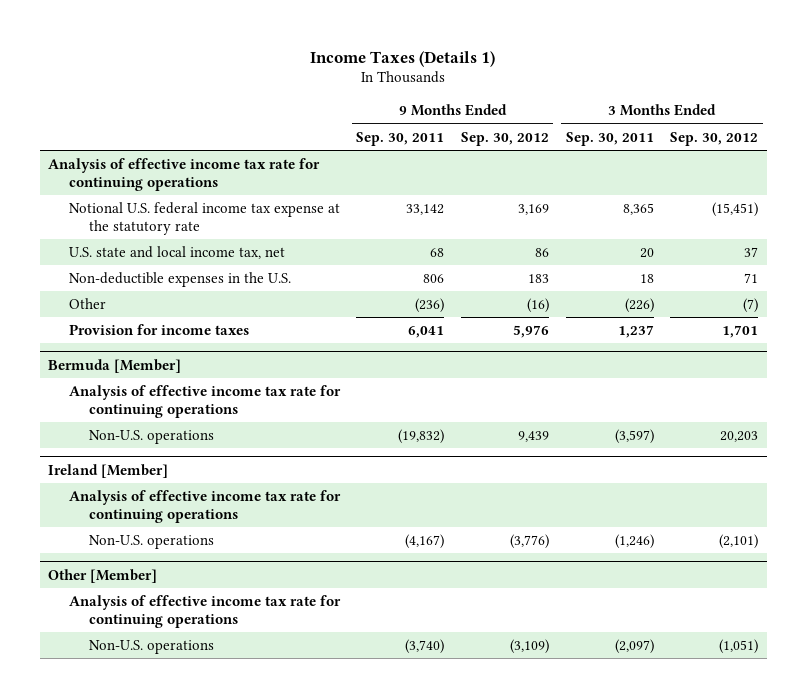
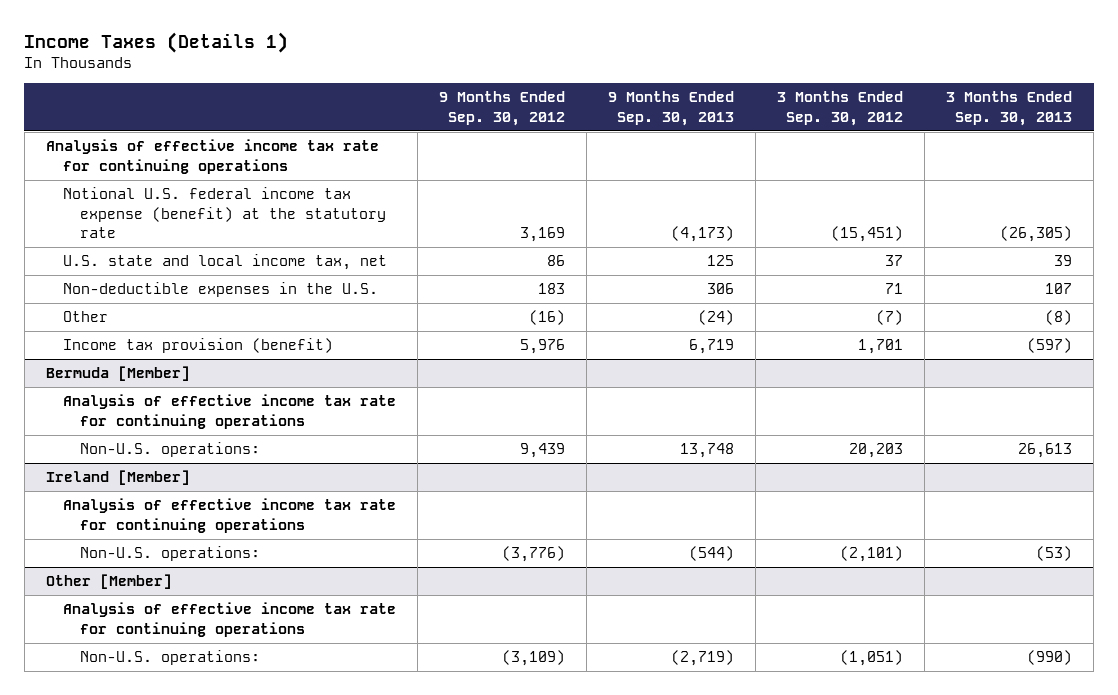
- | 9 Months Ended Sep. 30, 2011 | 9 Months Ended Sep. 30, 2012 | 3 Months Ended Sep. 30, 2011 | 3 Months Ended Sep. 30, 2012
+ | 9 Months Ended Sep. 30, 2012 | 9 Months Ended Sep. 30, 2013 | 3 Months Ended Sep. 30, 2012 | 3 Months Ended Sep. 30, 2013
- Notional U.S. federal income tax expense at the statutory rate | 33,142 | 3,169 | 8,365 | (15,451)
+ Notional U.S. federal income tax expense (benefit) at the statutory rate | 3,169 | (4,173) | (15,451) | (26,305)
- Provision for income taxes | 6,041 | 5,976 | 1,237 | 1,701
+ Income tax provision (benefit) | 5,976 | 6,719 | 1,701 | (597)
@ Bermuda [Member]
- Non-U.S. operations | (19,832) | 9,439 | (3,597) | 20,203
+ Non-U.S. operations: | 9,439 | 13,748 | 20,203 | 26,613
@ Ireland [Member]
- Non-U.S. operations | (4,167) | (3,776) | (1,246) | (2,101)
+ Non-U.S. operations: | (3,776) | (544) | (2,101) | (53)
@ Other [Member]
- Non-U.S. operations | (3,740) | (3,109) | (2,097) | (1,051)
+ Non-U.S. operations: | (3,109) | (2,719) | (1,051) | (990)

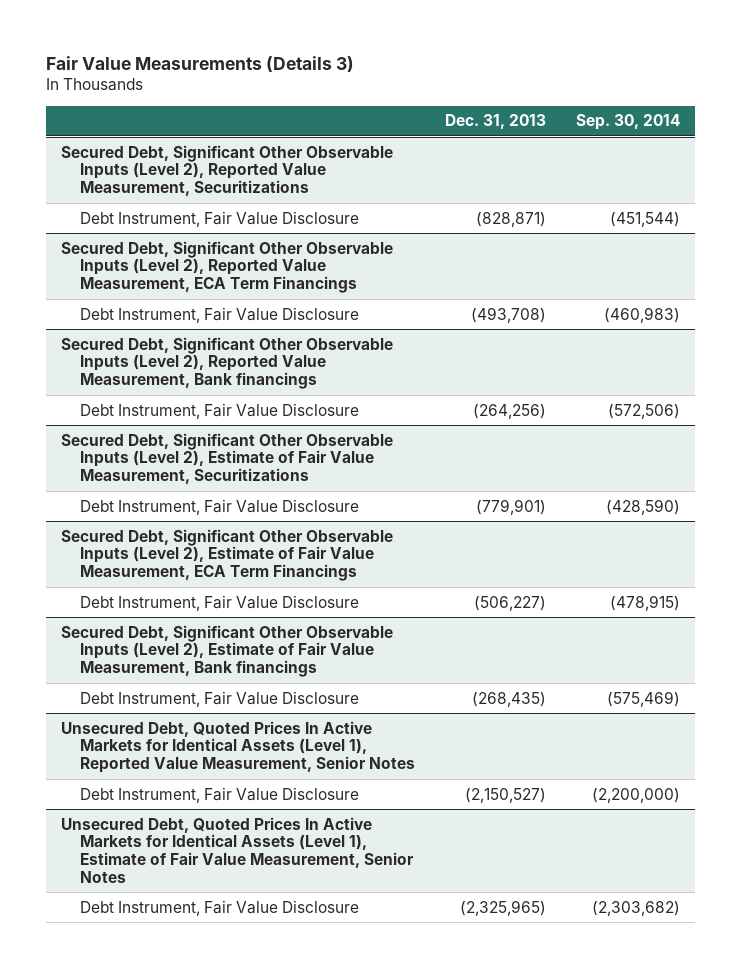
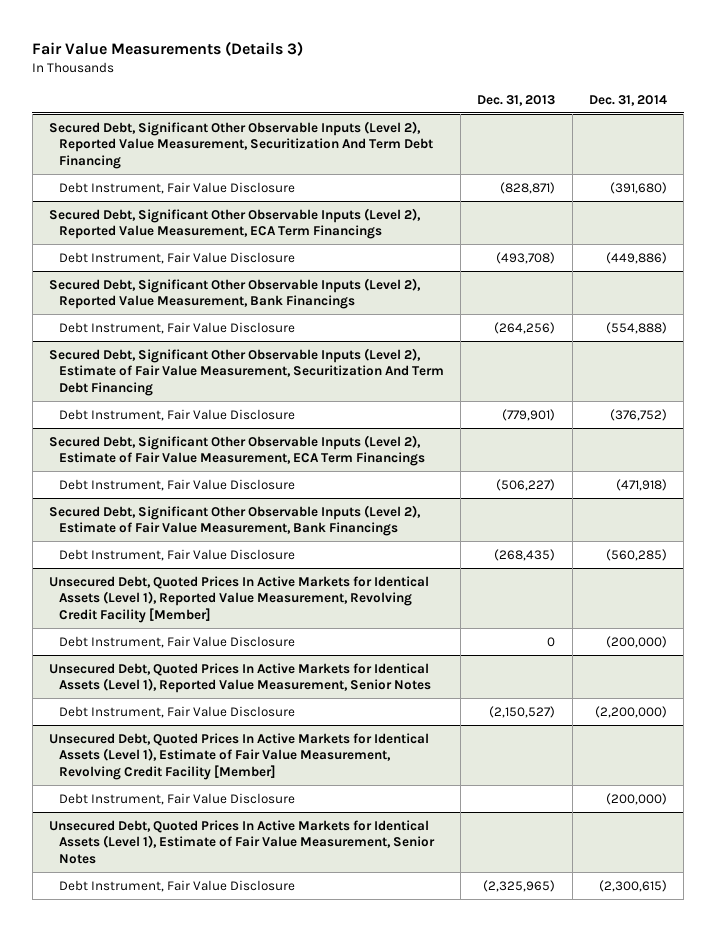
- | Dec. 31, 2013 | Sep. 30, 2014
+ | Dec. 31, 2013 | Dec. 31, 2014
- Secured Debt, Significant Other Observable Inputs (Level 2), Reported Value Measurement, Securitizations
+ Secured Debt, Significant Other Observable Inputs (Level 2), Reported Value Measurement, Securitization And Term Debt Financing
- Secured Debt, Significant Other Observable Inputs (Level 2), Reported Value Measurement, Bank financings
+ Secured Debt, Significant Other Observable Inputs (Level 2), Reported Value Measurement, Bank Financings
- Secured Debt, Significant Other Observable Inputs (Level 2), Estimate of Fair Value Measurement, Securitizations
+ Secured Debt, Significant Other Observable Inputs (Level 2), Estimate of Fair Value Measurement, Securitization And Term Debt Financing
- Secured Debt, Significant Other Observable Inputs (Level 2), Estimate of Fair Value Measurement, Bank financings
+ Secured Debt, Significant Other Observable Inputs (Level 2), Estimate of Fair Value Measurement, Bank Financings
+ Unsecured Debt, Quoted Prices In Active Markets for Identical Assets (Level 1), Reported Value Measurement, Revolving Credit Facility [Member]
+ Debt Instrument, Fair Value Disclosure | 0 | (200,000)
+ Unsecured Debt, Quoted Prices In Active Markets for Identical Assets (Level 1), Estimate of Fair Value Measurement, Revolving Credit Facility [Member]
+ Debt Instrument, Fair Value Disclosure | | (200,000)

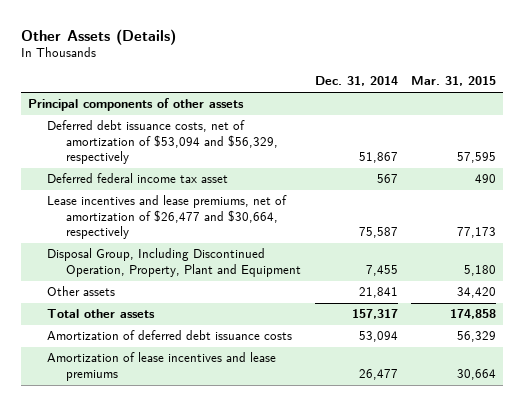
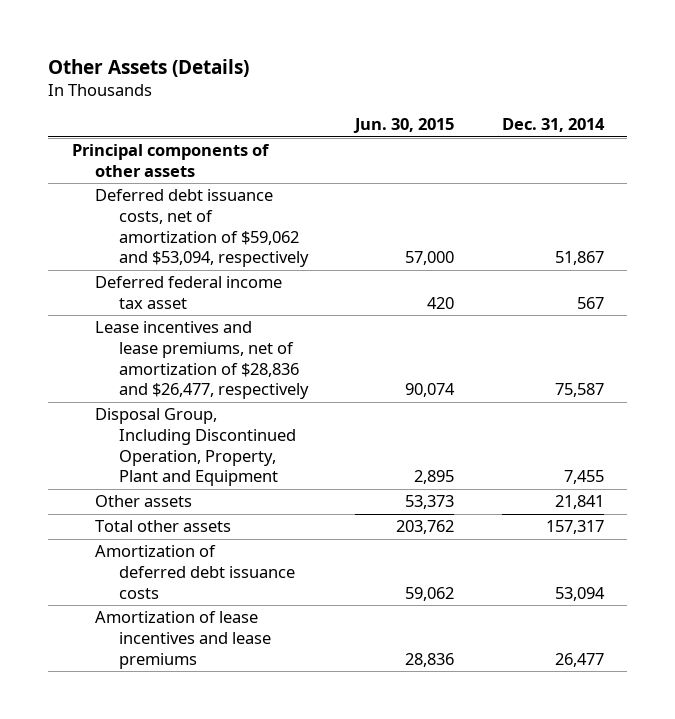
- | Dec. 31, 2014 | Mar. 31, 2015
+ | Jun. 30, 2015 | Dec. 31, 2014
- Deferred debt issuance costs, net of amortization of $53,094 and $56,329, respectively | 51,867 | 57,595
+ Deferred debt issuance costs, net of amortization of $59,062 and $53,094, respectively | 57,000 | 51,867
- Lease incentives and lease premiums, net of amortization of $26,477 and $30,664, respectively | 75,587 | 77,173
+ Lease incentives and lease premiums, net of amortization of $28,836 and $26,477, respectively | 90,074 | 75,587

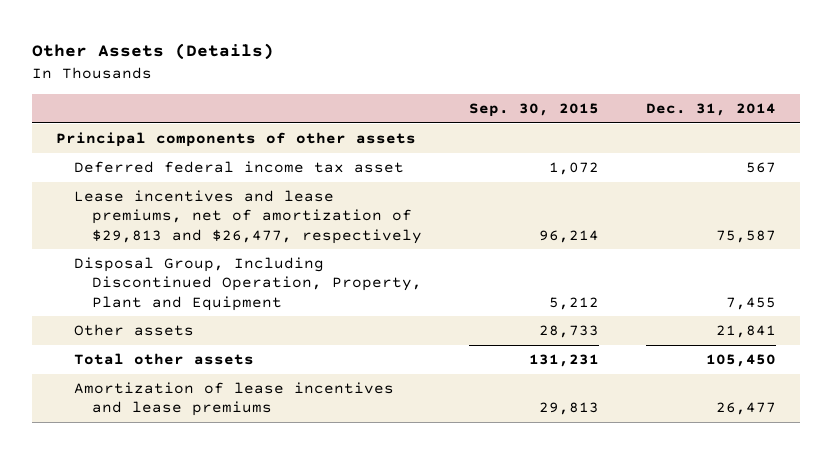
- | Jun. 30, 2015 | Dec. 31, 2014
+ | Sep. 30, 2015 | Dec. 31, 2014
- Deferred debt issuance costs, net of amortization of $59,062 and $53,094, respectively | 57,000 | 51,867
- Lease incentives and lease premiums, net of amortization of $28,836 and $26,477, respectively | 90,074 | 75,587
+ Lease incentives and lease premiums, net of amortization of $29,813 and $26,477, respectively | 96,214 | 75,587
- Total other assets | 203,762 | 157,317
- Amortization of deferred debt issuance costs | 59,062 | 53,094
+ Total other assets | 131,231 | 105,450

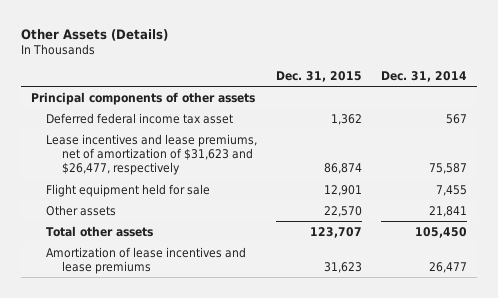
- | Sep. 30, 2015 | Dec. 31, 2014
+ | Dec. 31, 2015 | Dec. 31, 2014
- Lease incentives and lease premiums, net of amortization of $29,813 and $26,477, respectively | 96,214 | 75,587
- Disposal Group, Including Discontinued Operation, Property, Plant and Equipment | 5,212 | 7,455
+ Lease incentives and lease premiums, net of amortization of $31,623 and $26,477, respectively | 86,874 | 75,587
+ Flight equipment held for sale | 12,901 | 7,455

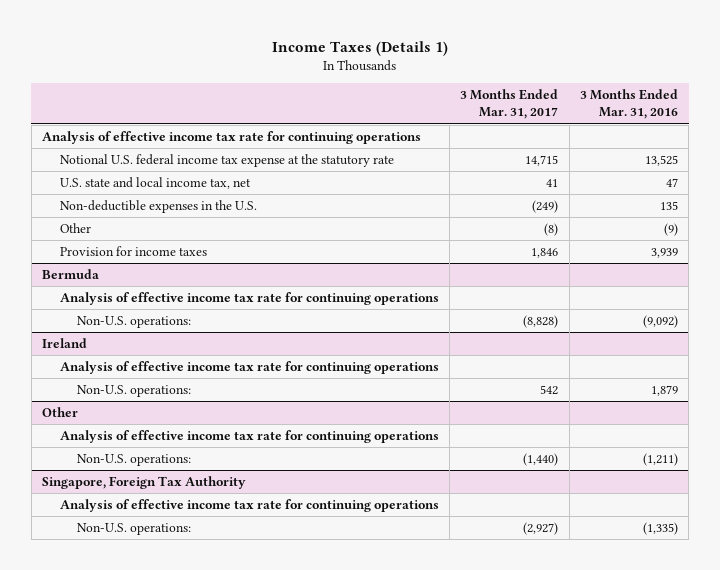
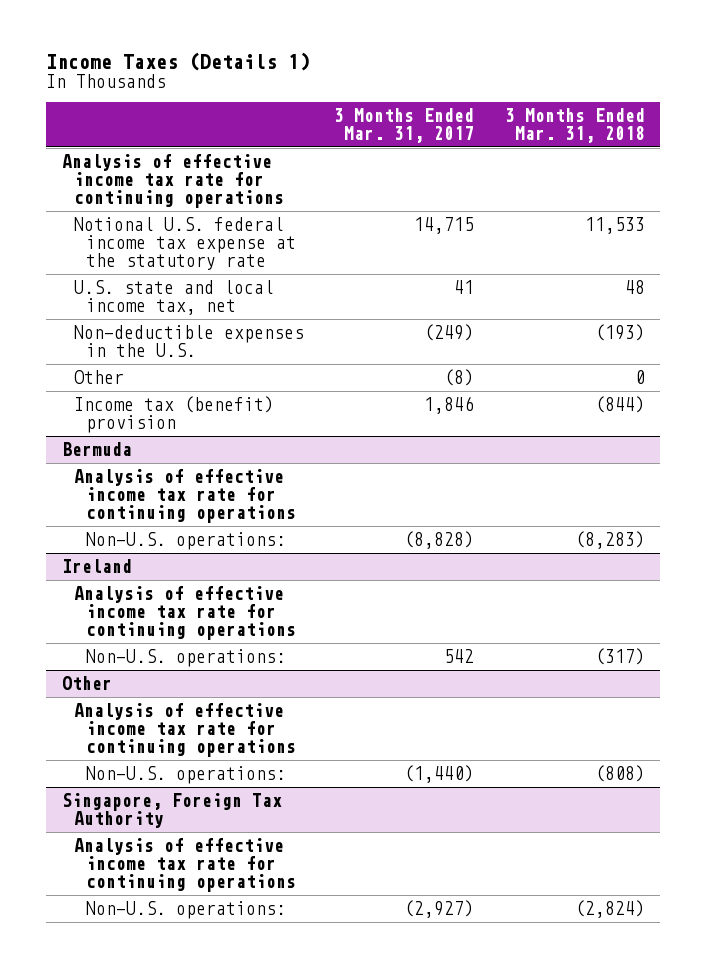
- | 3 Months Ended Mar. 31, 2017 | 3 Months Ended Mar. 31, 2016
+ | 3 Months Ended Mar. 31, 2017 | 3 Months Ended Mar. 31, 2018
- Provision for income taxes | 1,846 | 3,939
+ Income tax (benefit) provision | 1,846 | (844)

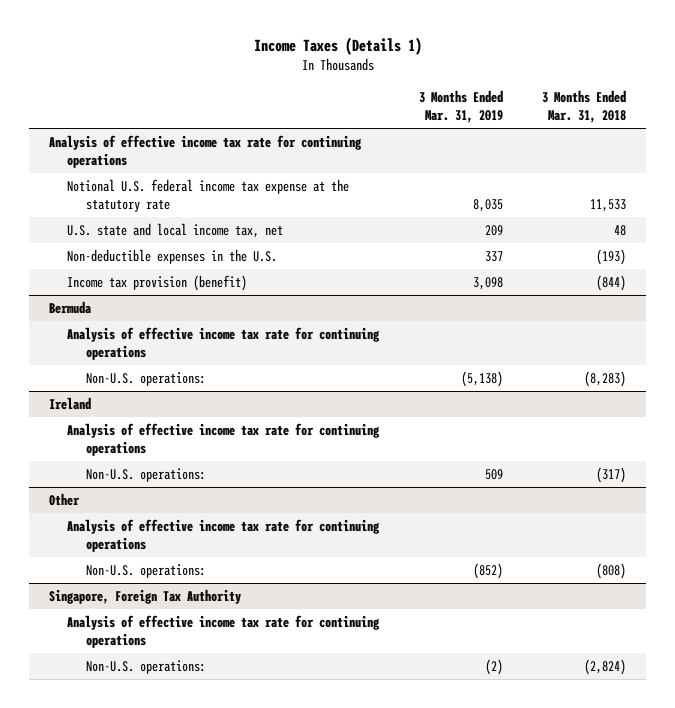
- | 3 Months Ended Mar. 31, 2017 | 3 Months Ended Mar. 31, 2018
+ | 3 Months Ended Mar. 31, 2019 | 3 Months Ended Mar. 31, 2018
- Other | (8) | 0
- Income tax (benefit) provision | 1,846 | (844)
+ Income tax provision (benefit) | 3,098 | (844)

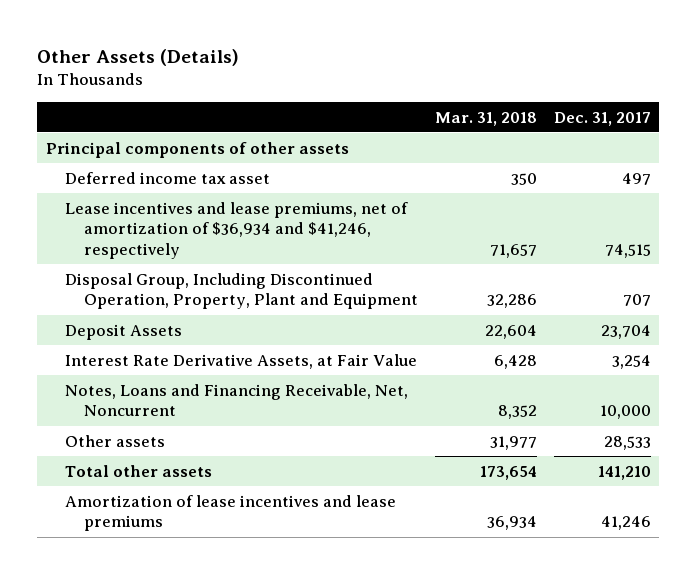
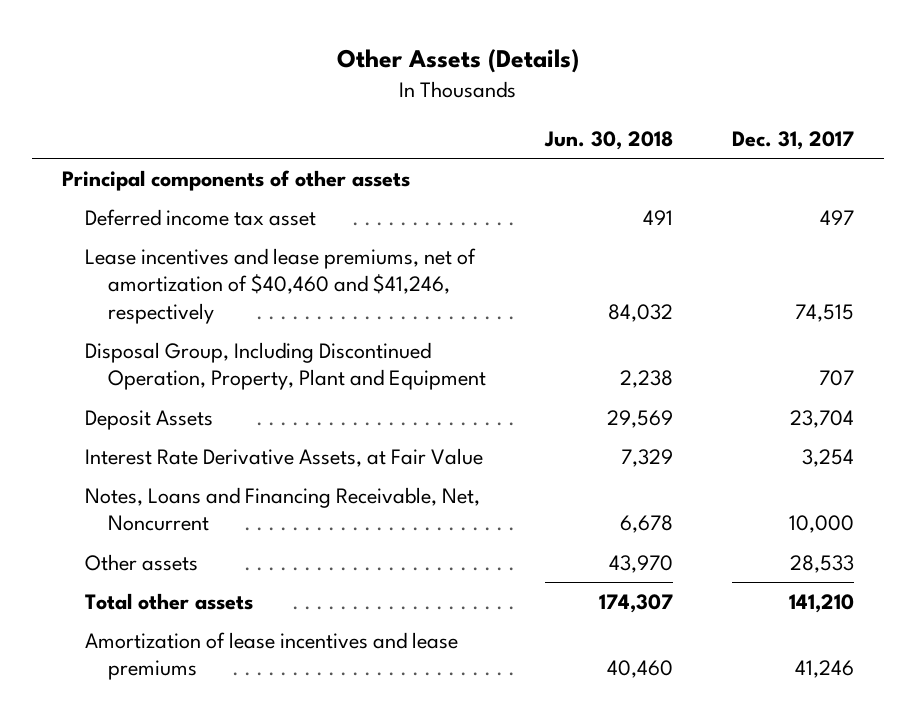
- | Mar. 31, 2018 | Dec. 31, 2017
+ | Jun. 30, 2018 | Dec. 31, 2017
- Lease incentives and lease premiums, net of amortization of $36,934 and $41,246, respectively | 71,657 | 74,515
+ Lease incentives and lease premiums, net of amortization of $40,460 and $41,246, respectively | 84,032 | 74,515

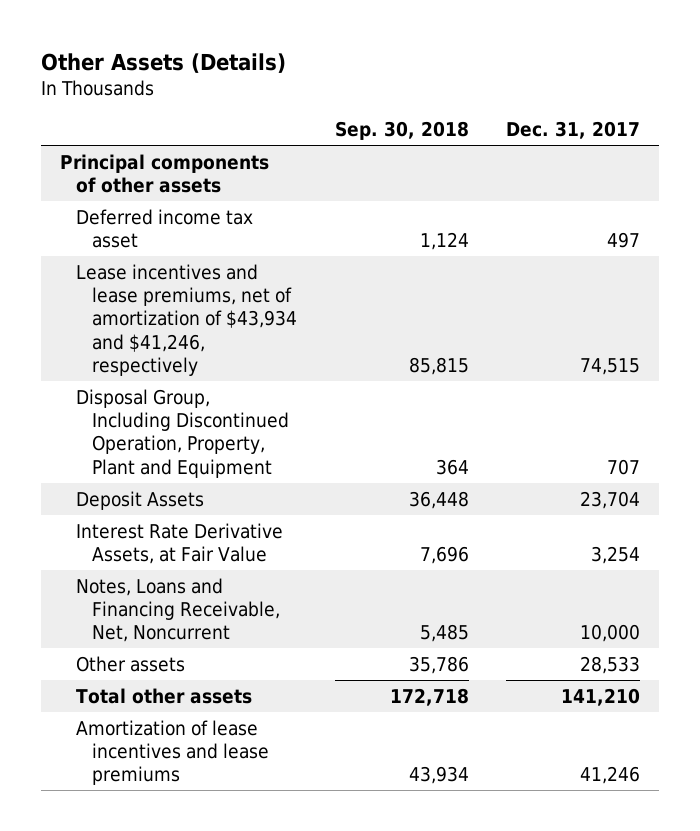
- | Jun. 30, 2018 | Dec. 31, 2017
+ | Sep. 30, 2018 | Dec. 31, 2017
- Lease incentives and lease premiums, net of amortization of $40,460 and $41,246, respectively | 84,032 | 74,515
+ Lease incentives and lease premiums, net of amortization of $43,934 and $41,246, respectively | 85,815 | 74,515

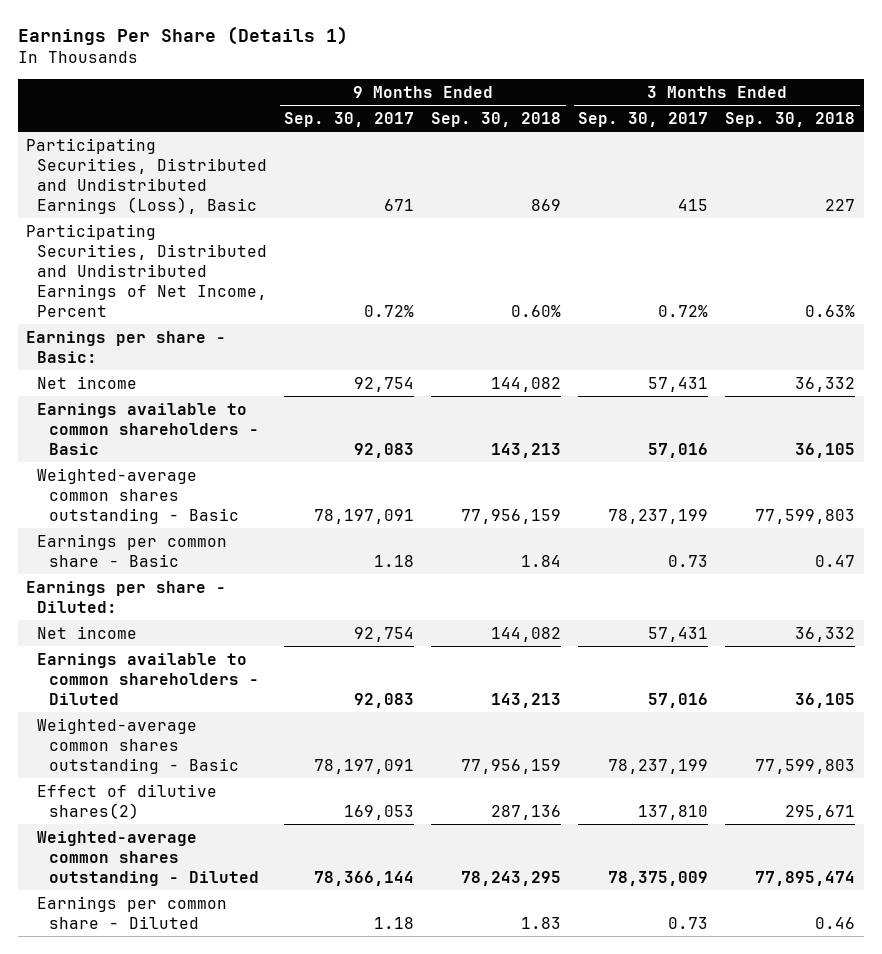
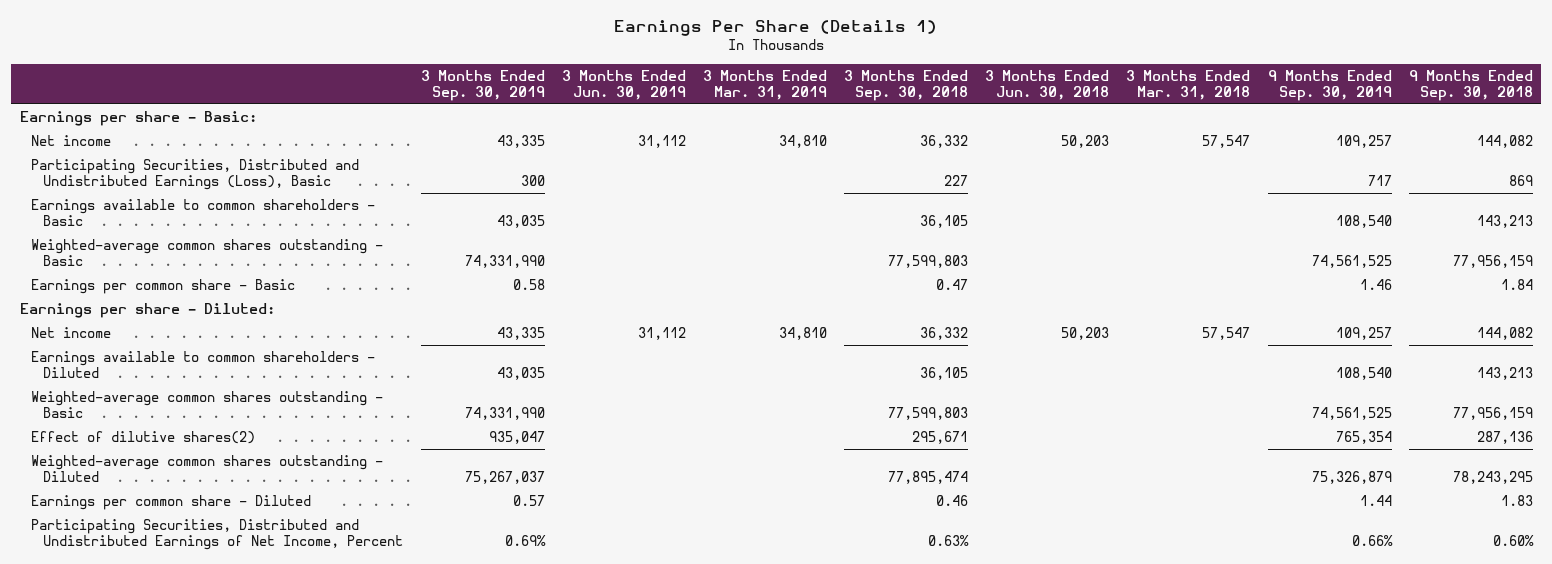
- | 9 Months Ended Sep. 30, 2017 | 9 Months Ended Sep. 30, 2018 | 3 Months Ended Sep. 30, 2017 | 3 Months Ended Sep. 30, 2018
+ | 3 Months Ended Sep. 30, 2019 | 3 Months Ended Jun. 30, 2019 | 3 Months Ended Mar. 31, 2019 | 3 Months Ended Sep. 30, 2018 | 3 Months Ended Jun. 30, 2018 | 3 Months Ended Mar. 31, 2018 | 9 Months Ended Sep. 30, 2019 | 9 Months Ended Sep. 30, 2018
moved down: Participating Securities, Distributed and Undistributed Earnings (Loss), Basic | 300 | | | 227 | | | 717 | 869
moved down: Participating Securities, Distributed and Undistributed Earnings of Net Income, Percent | 0.69% | | | 0.63% | | | 0.66% | 0.60%

